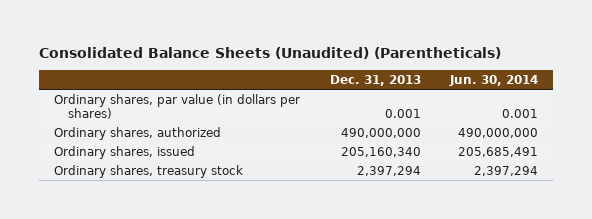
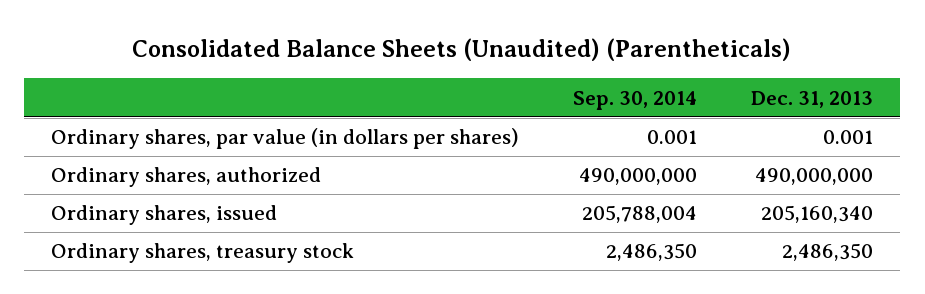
- | Dec. 31, 2013 | Jun. 30, 2014
+ | Sep. 30, 2014 | Dec. 31, 2013
- Ordinary shares, treasury stock | 2,397,294 | 2,397,294
+ Ordinary shares, treasury stock | 2,486,350 | 2,486,350

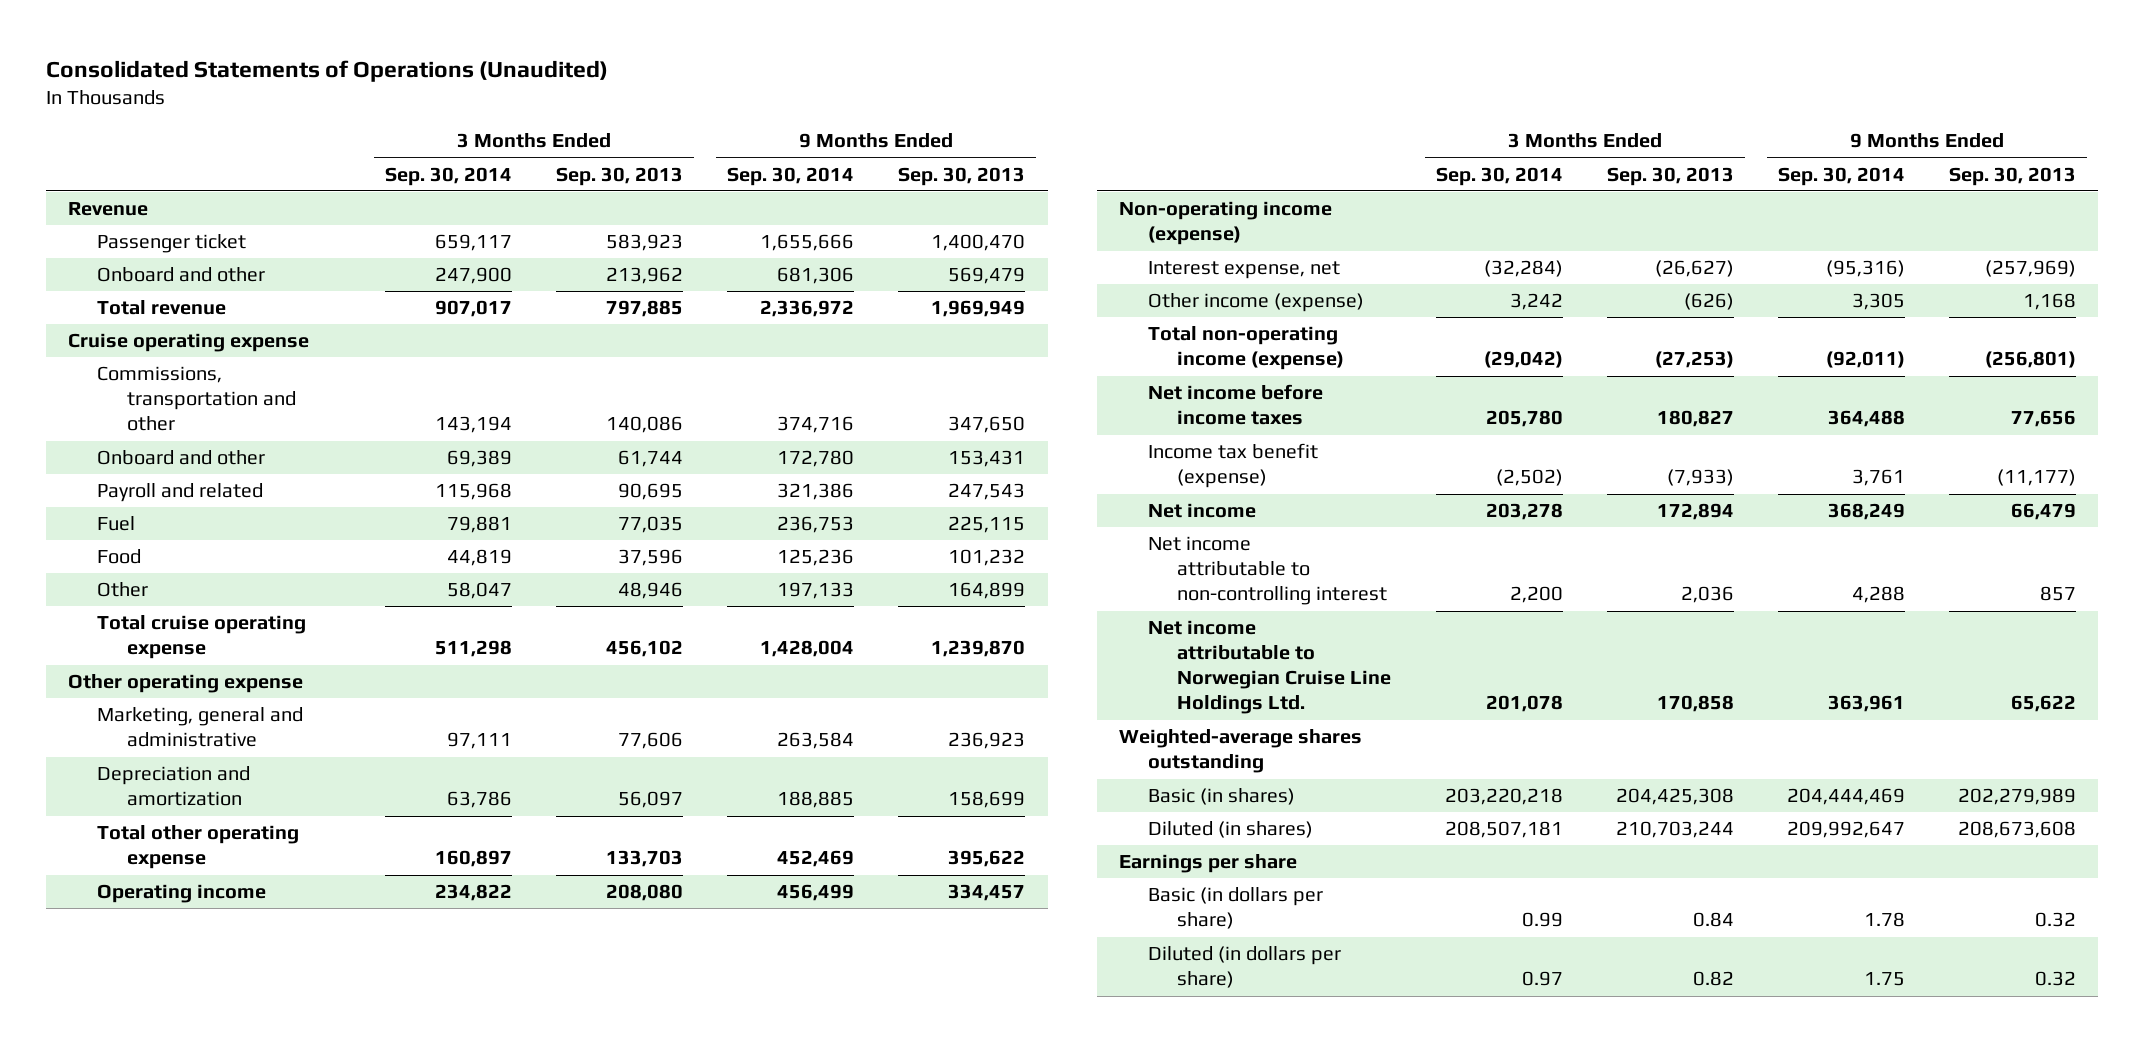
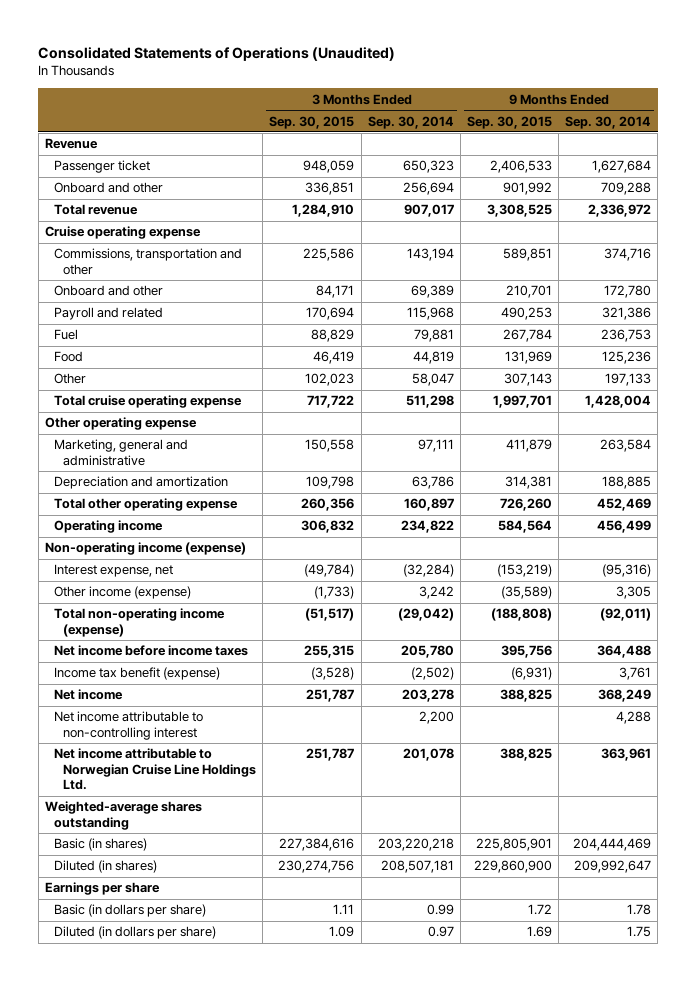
- | 3 Months Ended Sep. 30, 2014 | 3 Months Ended Sep. 30, 2013 | 9 Months Ended Sep. 30, 2014 | 9 Months Ended Sep. 30, 2013
+ | 3 Months Ended Sep. 30, 2015 | 3 Months Ended Sep. 30, 2014 | 9 Months Ended Sep. 30, 2015 | 9 Months Ended Sep. 30, 2014
- Passenger ticket | 659,117 | 583,923 | 1,655,666 | 1,400,470
- Onboard and other | 247,900 | 213,962 | 681,306 | 569,479
+ Passenger ticket | 948,059 | 650,323 | 2,406,533 | 1,627,684
+ Onboard and other | 336,851 | 256,694 | 901,992 | 709,288

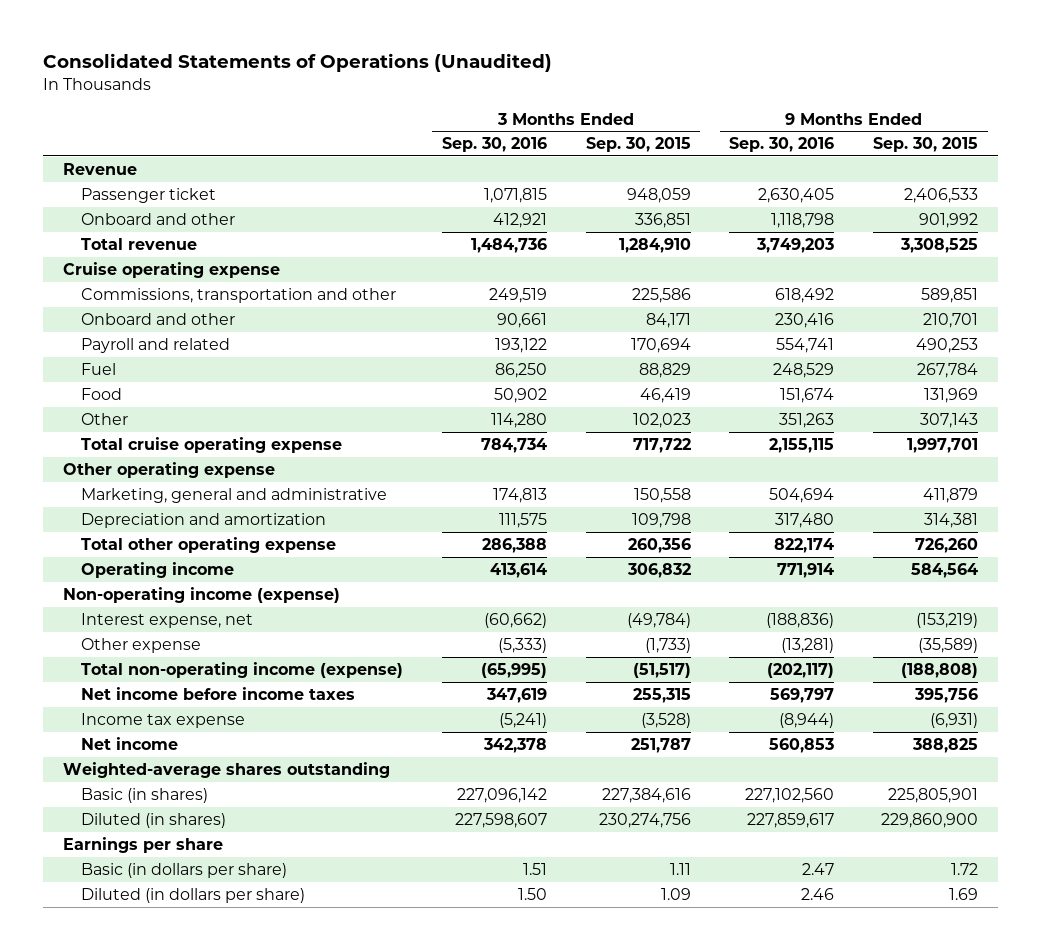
- | 3 Months Ended Sep. 30, 2015 | 3 Months Ended Sep. 30, 2014 | 9 Months Ended Sep. 30, 2015 | 9 Months Ended Sep. 30, 2014
+ | 3 Months Ended Sep. 30, 2016 | 3 Months Ended Sep. 30, 2015 | 9 Months Ended Sep. 30, 2016 | 9 Months Ended Sep. 30, 2015
- Other income (expense) | (1,733) | 3,242 | (35,589) | 3,305
+ Other expense | (5,333) | (1,733) | (13,281) | (35,589)
- Income tax benefit (expense) | (3,528) | (2,502) | (6,931) | 3,761
+ Income tax expense | (5,241) | (3,528) | (8,944) | (6,931)
- Net income attributable to non-controlling interest | | 2,200 | | 4,288
- Net income attributable to Norwegian Cruise Line Holdings Ltd. | 251,787 | 201,078 | 388,825 | 363,961

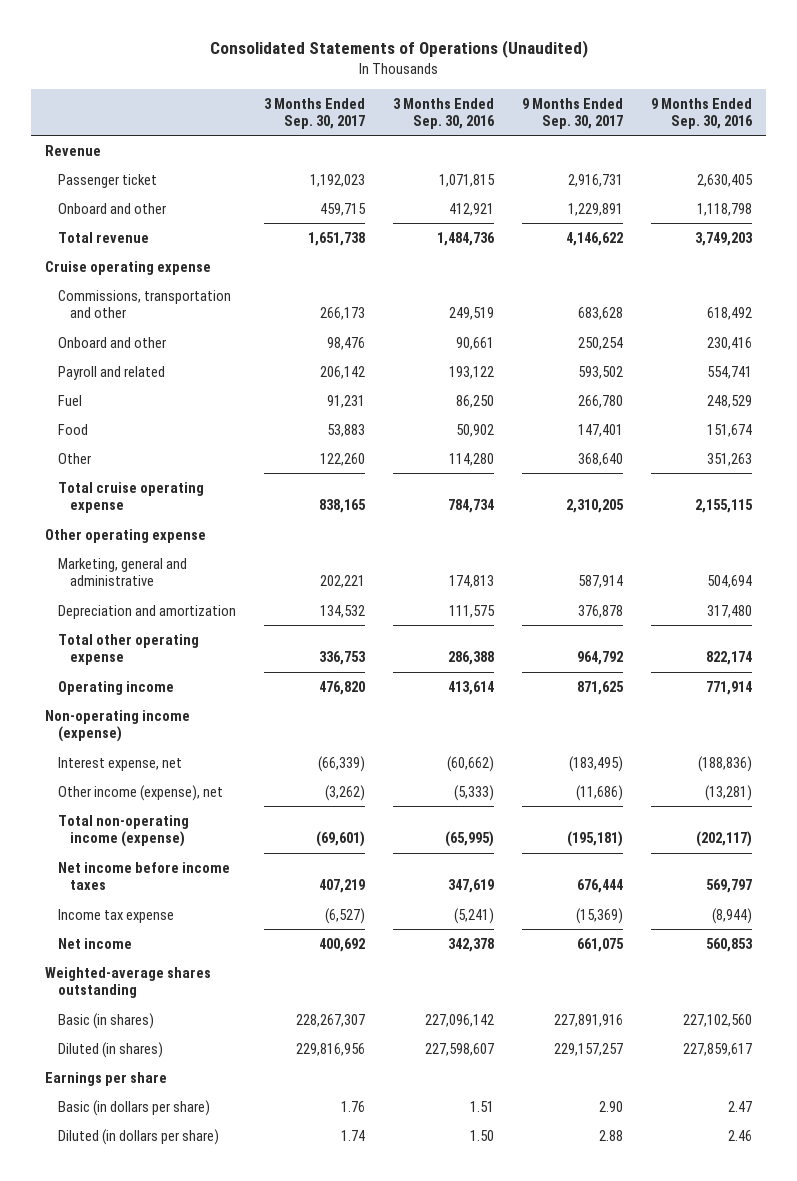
- | 3 Months Ended Sep. 30, 2016 | 3 Months Ended Sep. 30, 2015 | 9 Months Ended Sep. 30, 2016 | 9 Months Ended Sep. 30, 2015
+ | 3 Months Ended Sep. 30, 2017 | 3 Months Ended Sep. 30, 2016 | 9 Months Ended Sep. 30, 2017 | 9 Months Ended Sep. 30, 2016
- Other expense | (5,333) | (1,733) | (13,281) | (35,589)
+ Other income (expense), net | (3,262) | (5,333) | (11,686) | (13,281)

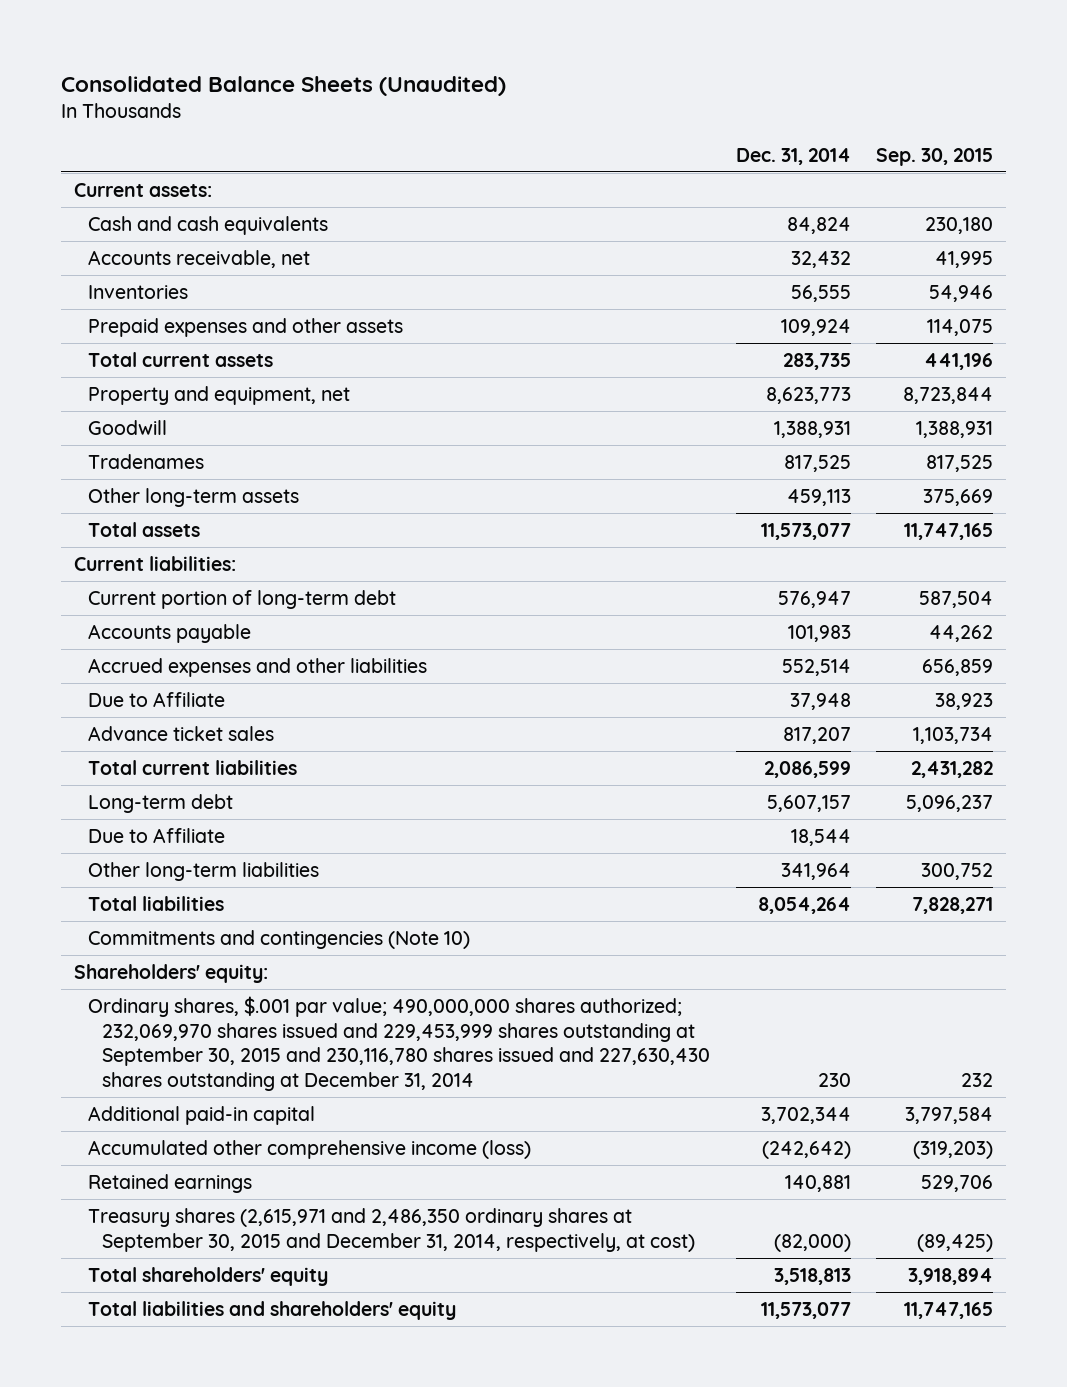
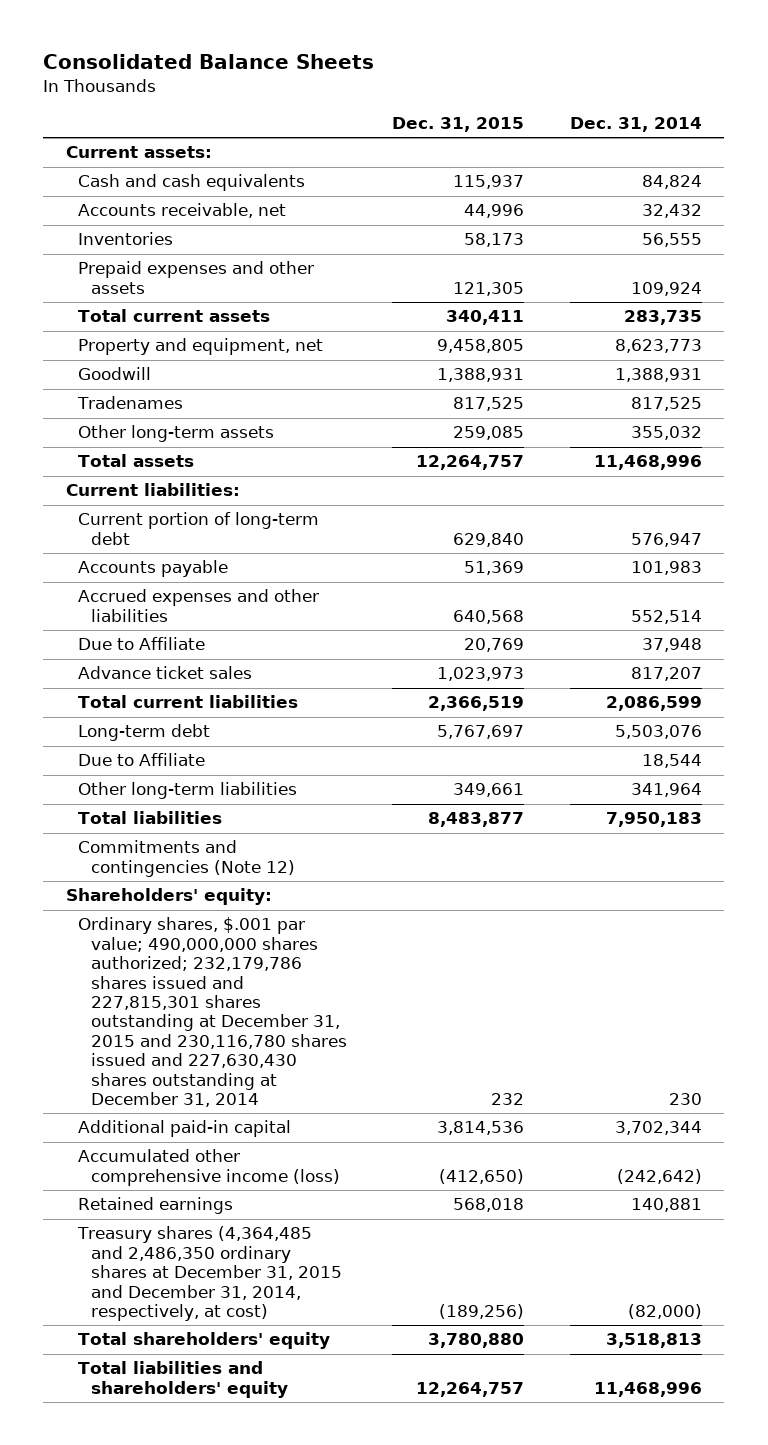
- Consolidated Balance Sheets (Unaudited)
+ Consolidated Balance Sheets
- | Dec. 31, 2014 | Sep. 30, 2015
+ | Dec. 31, 2015 | Dec. 31, 2014
- Other long-term assets | 459,113 | 375,669
- Total assets | 11,573,077 | 11,747,165
+ Other long-term assets | 259,085 | 355,032
+ Total assets | 12,264,757 | 11,468,996
- Long-term debt | 5,607,157 | 5,096,237
+ Long-term debt | 5,767,697 | 5,503,076
- Total liabilities | 8,054,264 | 7,828,271
- Commitments and contingencies (Note 10)
+ Total liabilities | 8,483,877 | 7,950,183
+ Commitments and contingencies (Note 12)
- Ordinary shares, $.001 par value; 490,000,000 shares authorized; 232,069,970 shares issued and 229,453,999 shares outstanding at September 30, 2015 and 230,116,780 shares issued and 227,630,430 shares outstanding at December 31, 2014 | 230 | 232
+ Ordinary shares, $.001 par value; 490,000,000 shares authorized; 232,179,786 shares issued and 227,815,301 shares outstanding at December 31, 2015 and 230,116,780 shares issued and 227,630,430 shares outstanding at December 31, 2014 | 232 | 230
- Treasury shares (2,615,971 and 2,486,350 ordinary shares at September 30, 2015 and December 31, 2014, respectively, at cost) | (82,000) | (89,425)
+ Treasury shares (4,364,485 and 2,486,350 ordinary shares at December 31, 2015 and December 31, 2014, respectively, at cost) | (189,256) | (82,000)
- Total liabilities and shareholders' equity | 11,573,077 | 11,747,165
+ Total liabilities and shareholders' equity | 12,264,757 | 11,468,996

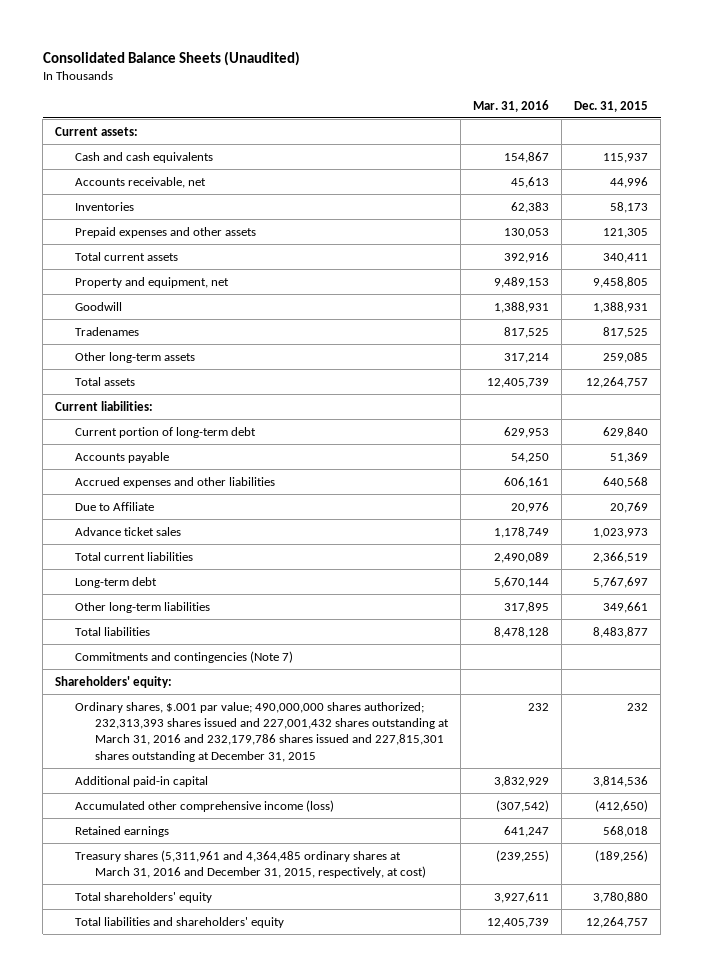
- Consolidated Balance Sheets
+ Consolidated Balance Sheets (Unaudited)
- | Dec. 31, 2015 | Dec. 31, 2014
+ | Mar. 31, 2016 | Dec. 31, 2015
- Due to Affiliate | | 18,544
- Commitments and contingencies (Note 12)
+ Commitments and contingencies (Note 7)
- Ordinary shares, $.001 par value; 490,000,000 shares authorized; 232,179,786 shares issued and 227,815,301 shares outstanding at December 31, 2015 and 230,116,780 shares issued and 227,630,430 shares outstanding at December 31, 2014 | 232 | 230
+ Ordinary shares, $.001 par value; 490,000,000 shares authorized; 232,313,393 shares issued and 227,001,432 shares outstanding at March 31, 2016 and 232,179,786 shares issued and 227,815,301 shares outstanding at December 31, 2015 | 232 | 232
- Treasury shares (4,364,485 and 2,486,350 ordinary shares at December 31, 2015 and December 31, 2014, respectively, at cost) | (189,256) | (82,000)
+ Treasury shares (5,311,961 and 4,364,485 ordinary shares at March 31, 2016 and December 31, 2015, respectively, at cost) | (239,255) | (189,256)

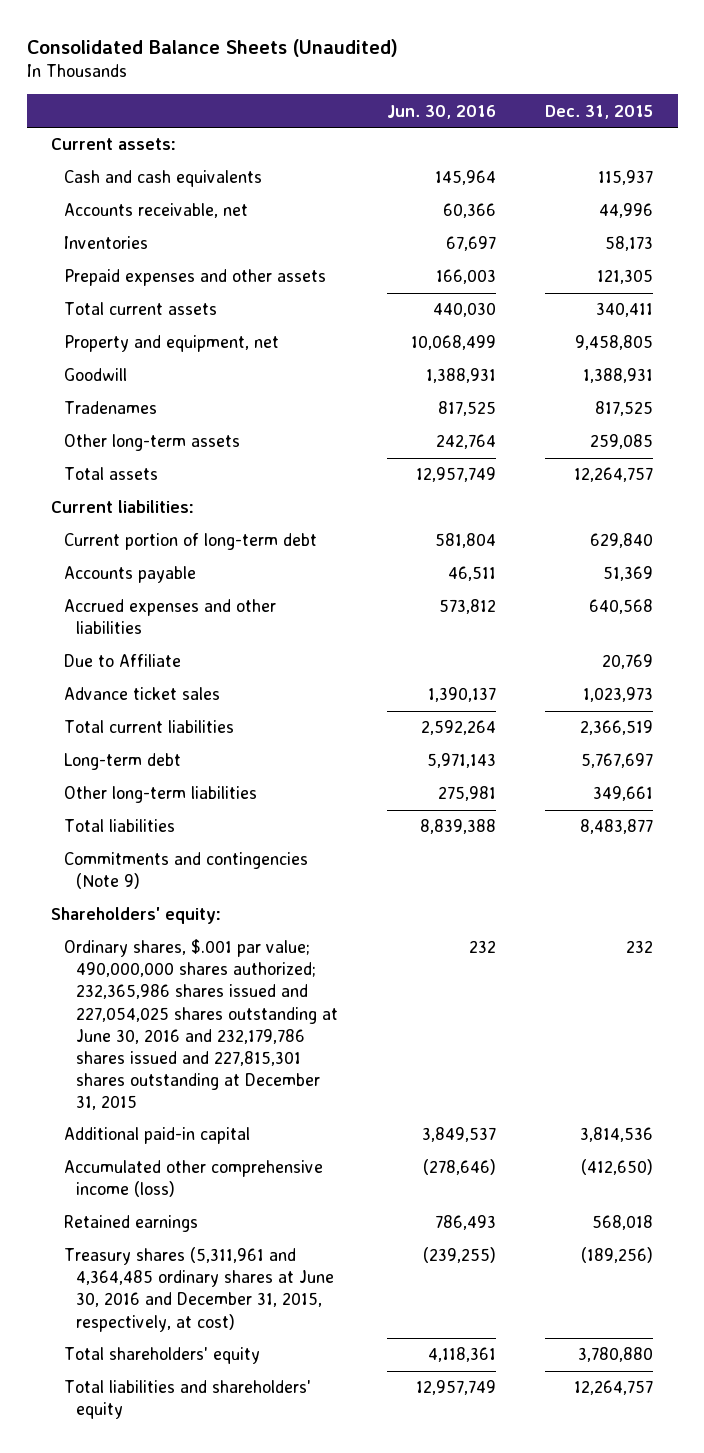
- | Mar. 31, 2016 | Dec. 31, 2015
+ | Jun. 30, 2016 | Dec. 31, 2015
- Commitments and contingencies (Note 7)
+ Commitments and contingencies (Note 9)
- Ordinary shares, $.001 par value; 490,000,000 shares authorized; 232,313,393 shares issued and 227,001,432 shares outstanding at March 31, 2016 and 232,179,786 shares issued and 227,815,301 shares outstanding at December 31, 2015 | 232 | 232
+ Ordinary shares, $.001 par value; 490,000,000 shares authorized; 232,365,986 shares issued and 227,054,025 shares outstanding at June 30, 2016 and 232,179,786 shares issued and 227,815,301 shares outstanding at December 31, 2015 | 232 | 232
- Treasury shares (5,311,961 and 4,364,485 ordinary shares at March 31, 2016 and December 31, 2015, respectively, at cost) | (239,255) | (189,256)
+ Treasury shares (5,311,961 and 4,364,485 ordinary shares at June 30, 2016 and December 31, 2015, respectively, at cost) | (239,255) | (189,256)

